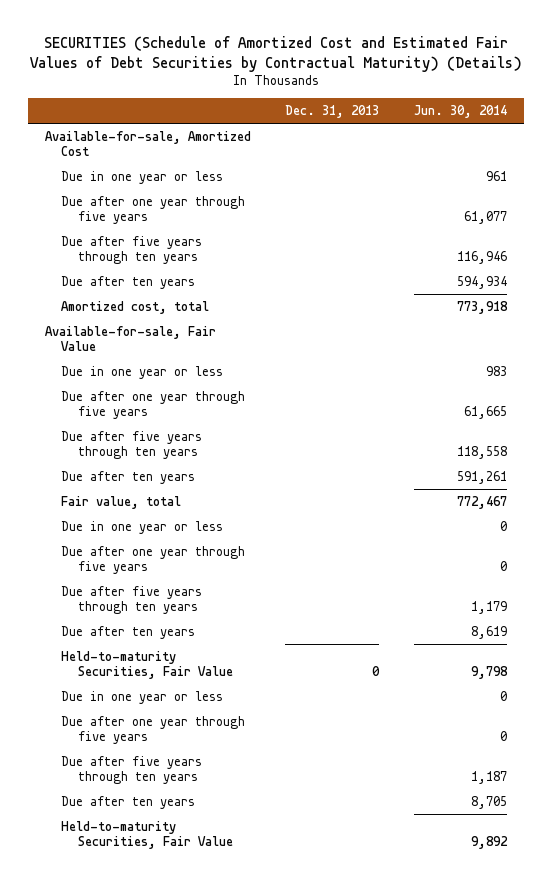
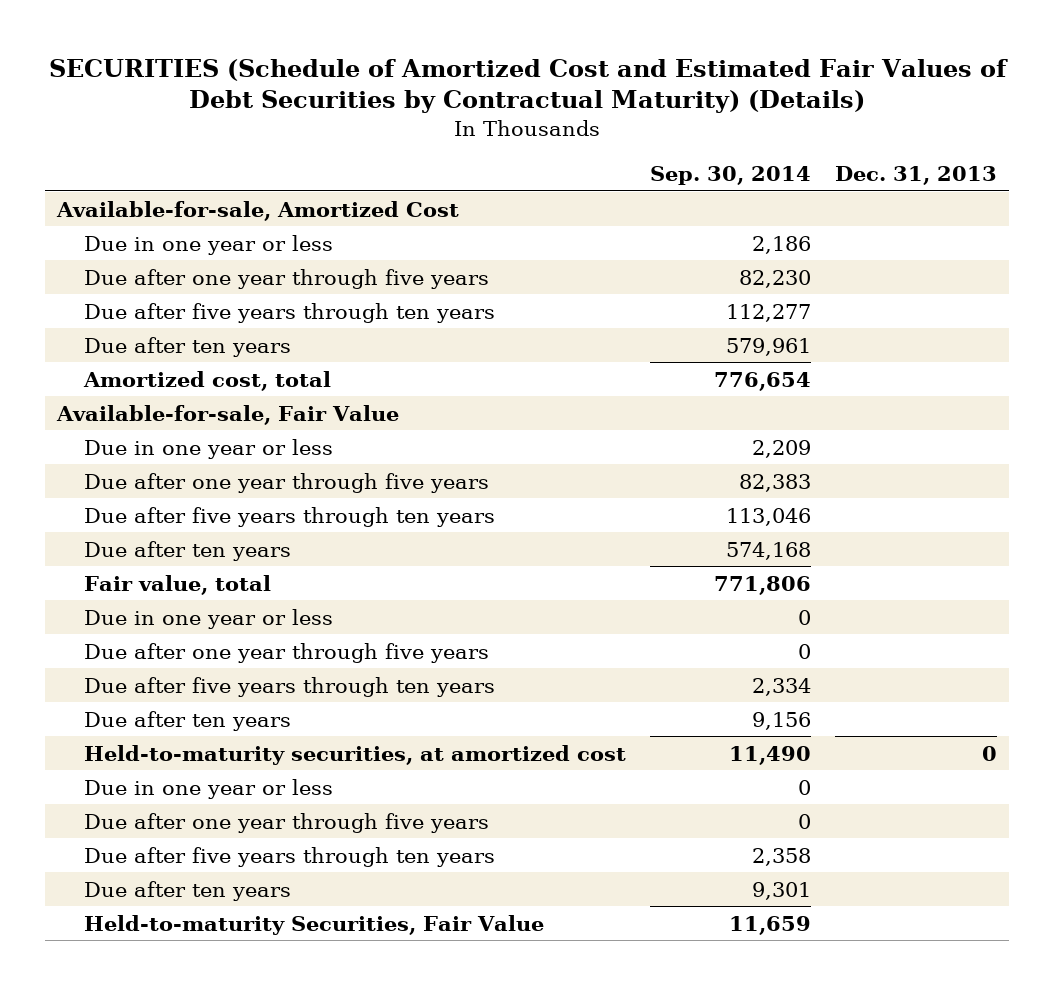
- | Dec. 31, 2013 | Jun. 30, 2014
+ | Sep. 30, 2014 | Dec. 31, 2013
- Held-to-maturity Securities, Fair Value | 0 | 9,798
+ Held-to-maturity securities, at amortized cost | 11,490 | 0

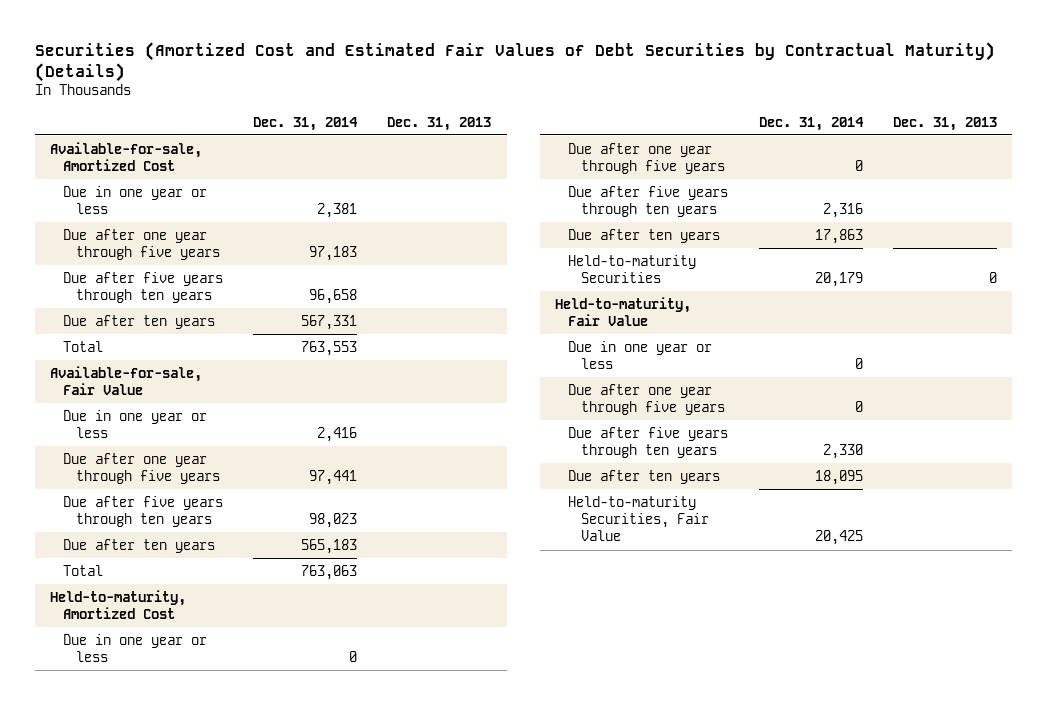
- SECURITIES (Schedule of Amortized Cost and Estimated Fair Values of Debt Securities by Contractual Maturity) (Details)
+ Securities (Amortized Cost and Estimated Fair Values of Debt Securities by Contractual Maturity) (Details)
- | Sep. 30, 2014 | Dec. 31, 2013
+ | Dec. 31, 2014 | Dec. 31, 2013
- Amortized cost, total | 776,654 |
+ Total | 763,553 |
- Fair value, total | 771,806 |
+ Total | 763,063 |
+ Held-to-maturity, Amortized Cost
- Held-to-maturity securities, at amortized cost | 11,490 | 0
+ Held-to-maturity Securities | 20,179 | 0
+ Held-to-maturity, Fair Value

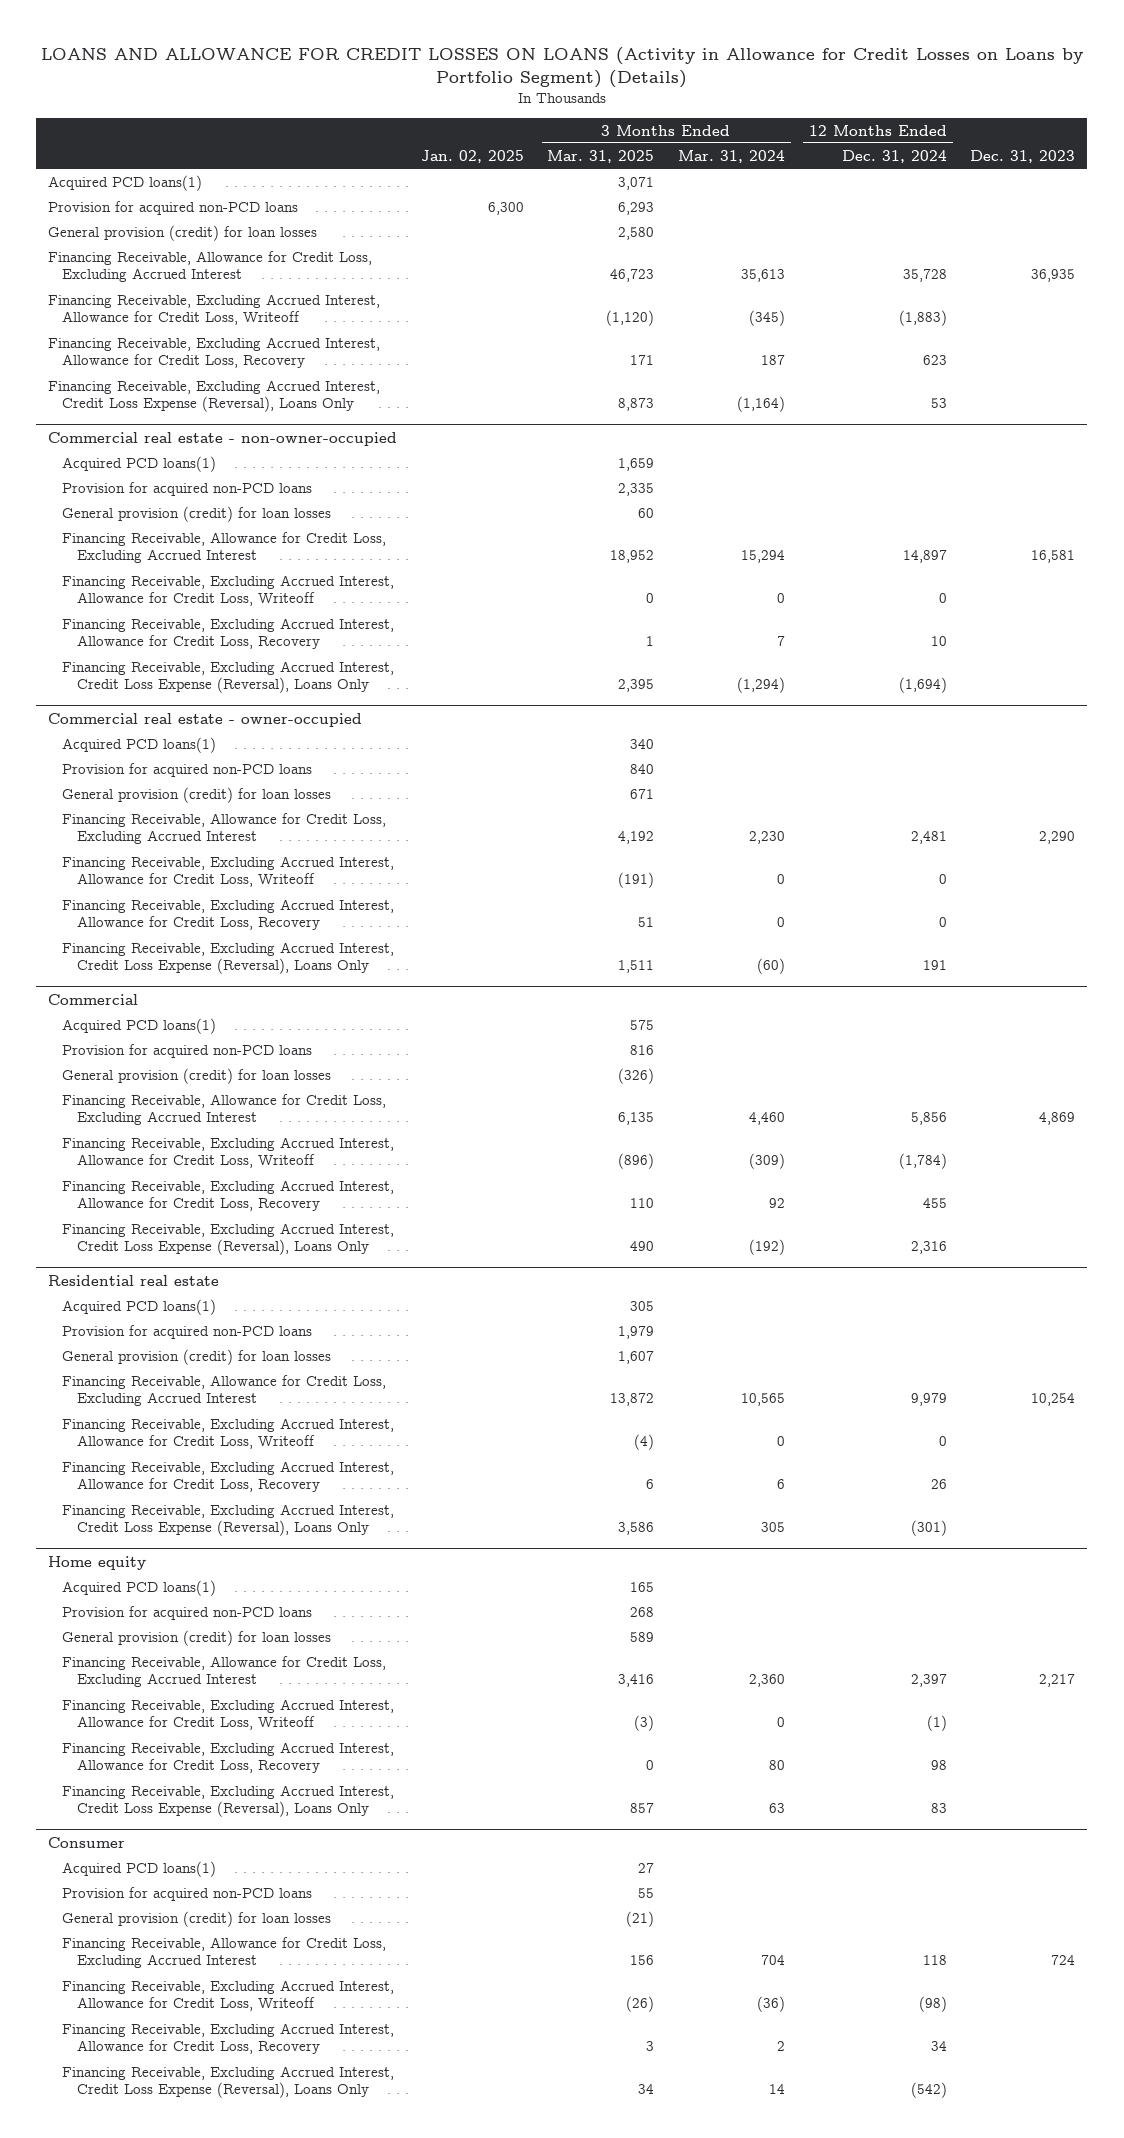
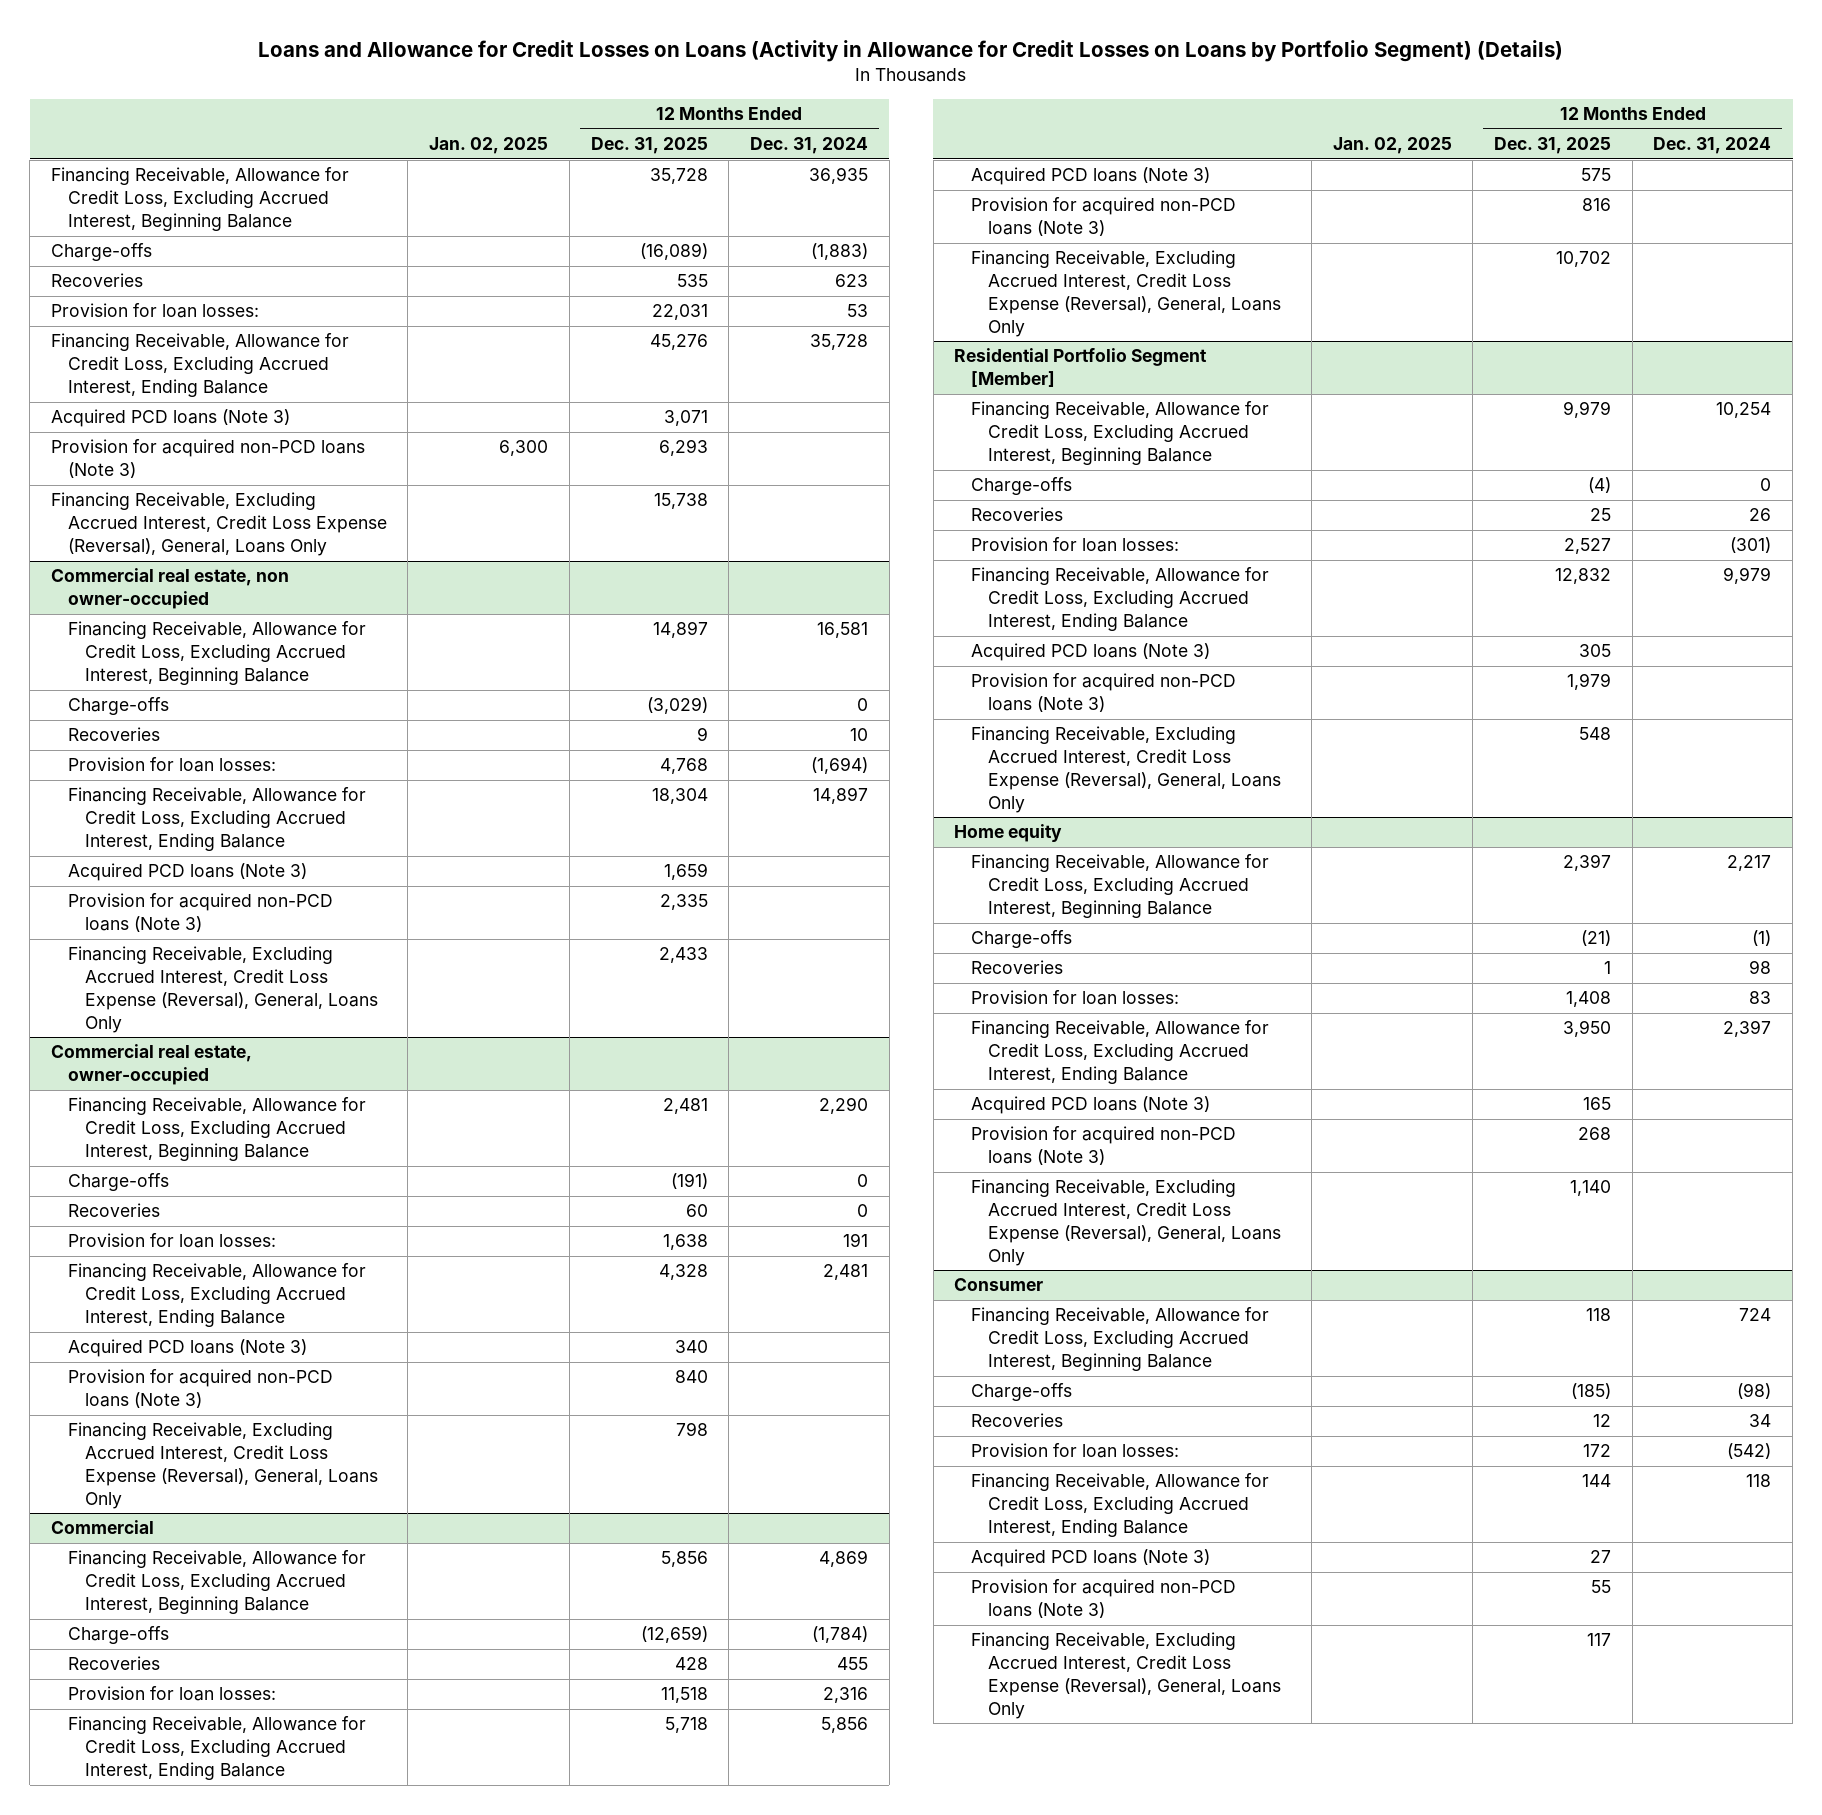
- LOANS AND ALLOWANCE FOR CREDIT LOSSES ON LOANS (Activity in Allowance for Credit Losses on Loans by Portfolio Segment) (Details)
+ Loans and Allowance for Credit Losses on Loans (Activity in Allowance for Credit Losses on Loans by Portfolio Segment) (Details)
- | Jan. 02, 2025 | 3 Months Ended Mar. 31, 2025 | 3 Months Ended Mar. 31, 2024 | 12 Months Ended Dec. 31, 2024 | Dec. 31, 2023
+ | Jan. 02, 2025 | 12 Months Ended Dec. 31, 2025 | 12 Months Ended Dec. 31, 2024
- Acquired PCD loans(1) | | 3,071 | | |
- Provision for acquired non-PCD loans | 6,300 | 6,293 | | |
- General provision (credit) for loan losses | | 2,580 | | |
- Financing Receivable, Allowance for Credit Loss, Excluding Accrued Interest | | 46,723 | 35,613 | 35,728 | 36,935
- Financing Receivable, Excluding Accrued Interest, Allowance for Credit Loss, Writeoff | | (1,120) | (345) | (1,883) |
- Financing Receivable, Excluding Accrued Interest, Allowance for Credit Loss, Recovery | | 171 | 187 | 623 |
- Financing Receivable, Excluding Accrued Interest, Credit Loss Expense (Reversal), Loans Only | | 8,873 | (1,164) | 53 |
- Commercial real estate - non-owner-occupied
- Acquired PCD loans(1) | | 1,659 | | |
- Provision for acquired non-PCD loans | | 2,335 | | |
- General provision (credit) for loan losses | | 60 | | |
- Financing Receivable, Allowance for Credit Loss, Excluding Accrued Interest | | 18,952 | 15,294 | 14,897 | 16,581
- Financing Receivable, Excluding Accrued Interest, Allowance for Credit Loss, Writeoff | | 0 | 0 | 0 |
- Financing Receivable, Excluding Accrued Interest, Allowance for Credit Loss, Recovery | | 1 | 7 | 10 |
- Financing Receivable, Excluding Accrued Interest, Credit Loss Expense (Reversal), Loans Only | | 2,395 | (1,294) | (1,694) |
- Commercial real estate - owner-occupied
- Acquired PCD loans(1) | | 340 | | |
- Provision for acquired non-PCD loans | | 840 | | |
- General provision (credit) for loan losses | | 671 | | |
- Financing Receivable, Allowance for Credit Loss, Excluding Accrued Interest | | 4,192 | 2,230 | 2,481 | 2,290
- Financing Receivable, Excluding Accrued Interest, Allowance for Credit Loss, Writeoff | | (191) | 0 | 0 |
- Financing Receivable, Excluding Accrued Interest, Allowance for Credit Loss, Recovery | | 51 | 0 | 0 |
- Financing Receivable, Excluding Accrued Interest, Credit Loss Expense (Reversal), Loans Only | | 1,511 | (60) | 191 |
+ Financing Receivable, Allowance for Credit Loss, Excluding Accrued Interest, Beginning Balance | | 35,728 | 36,935
+ Charge-offs | | (16,089) | (1,883)
+ Recoveries | | 535 | 623
+ Provision for loan losses: | | 22,031 | 53
+ Financing Receivable, Allowance for Credit Loss, Excluding Accrued Interest, Ending Balance | | 45,276 | 35,728
+ Acquired PCD loans (Note 3) | | 3,071 |
+ Provision for acquired non-PCD loans (Note 3) | 6,300 | 6,293 |
+ Financing Receivable, Excluding Accrued Interest, Credit Loss Expense (Reversal), General, Loans Only | | 15,738 |
+ Commercial real estate, non owner-occupied
+ Financing Receivable, Allowance for Credit Loss, Excluding Accrued Interest, Beginning Balance | | 14,897 | 16,581
+ Charge-offs | | (3,029) | 0
+ Recoveries | | 9 | 10
+ Provision for loan losses: | | 4,768 | (1,694)
+ Financing Receivable, Allowance for Credit Loss, Excluding Accrued Interest, Ending Balance | | 18,304 | 14,897
+ Acquired PCD loans (Note 3) | | 1,659 |
+ Provision for acquired non-PCD loans (Note 3) | | 2,335 |
+ Financing Receivable, Excluding Accrued Interest, Credit Loss Expense (Reversal), General, Loans Only | | 2,433 |
+ Commercial real estate, owner-occupied
+ Financing Receivable, Allowance for Credit Loss, Excluding Accrued Interest, Beginning Balance | | 2,481 | 2,290
+ Charge-offs | | (191) | 0
+ Recoveries | | 60 | 0
+ Provision for loan losses: | | 1,638 | 191
+ Financing Receivable, Allowance for Credit Loss, Excluding Accrued Interest, Ending Balance | | 4,328 | 2,481
+ Acquired PCD loans (Note 3) | | 340 |
+ Provision for acquired non-PCD loans (Note 3) | | 840 |
+ Financing Receivable, Excluding Accrued Interest, Credit Loss Expense (Reversal), General, Loans Only | | 798 |
@ Commercial
- Acquired PCD loans(1) | | 575 | | |
- Provision for acquired non-PCD loans | | 816 | | |
- General provision (credit) for loan losses | | (326) | | |
- Financing Receivable, Allowance for Credit Loss, Excluding Accrued Interest | | 6,135 | 4,460 | 5,856 | 4,869
- Financing Receivable, Excluding Accrued Interest, Allowance for Credit Loss, Writeoff | | (896) | (309) | (1,784) |
- Financing Receivable, Excluding Accrued Interest, Allowance for Credit Loss, Recovery | | 110 | 92 | 455 |
- Financing Receivable, Excluding Accrued Interest, Credit Loss Expense (Reversal), Loans Only | | 490 | (192) | 2,316 |
- Residential real estate
- Acquired PCD loans(1) | | 305 | | |
- Provision for acquired non-PCD loans | | 1,979 | | |
- General provision (credit) for loan losses | | 1,607 | | |
- Financing Receivable, Allowance for Credit Loss, Excluding Accrued Interest | | 13,872 | 10,565 | 9,979 | 10,254
- Financing Receivable, Excluding Accrued Interest, Allowance for Credit Loss, Writeoff | | (4) | 0 | 0 |
- Financing Receivable, Excluding Accrued Interest, Allowance for Credit Loss, Recovery | | 6 | 6 | 26 |
- Financing Receivable, Excluding Accrued Interest, Credit Loss Expense (Reversal), Loans Only | | 3,586 | 305 | (301) |
@ Commercial
+ Financing Receivable, Allowance for Credit Loss, Excluding Accrued Interest, Beginning Balance | | 5,856 | 4,869
+ Charge-offs | | (12,659) | (1,784)
+ Recoveries | | 428 | 455
+ Provision for loan losses: | | 11,518 | 2,316
+ Financing Receivable, Allowance for Credit Loss, Excluding Accrued Interest, Ending Balance | | 5,718 | 5,856
+ Acquired PCD loans (Note 3) | | 575 |
+ Provision for acquired non-PCD loans (Note 3) | | 816 |
+ Financing Receivable, Excluding Accrued Interest, Credit Loss Expense (Reversal), General, Loans Only | | 10,702 |
+ Residential Portfolio Segment [Member]
+ Financing Receivable, Allowance for Credit Loss, Excluding Accrued Interest, Beginning Balance | | 9,979 | 10,254
+ Charge-offs | | (4) | 0
+ Recoveries | | 25 | 26
+ Provision for loan losses: | | 2,527 | (301)
+ Financing Receivable, Allowance for Credit Loss, Excluding Accrued Interest, Ending Balance | | 12,832 | 9,979
+ Acquired PCD loans (Note 3) | | 305 |
+ Provision for acquired non-PCD loans (Note 3) | | 1,979 |
+ Financing Receivable, Excluding Accrued Interest, Credit Loss Expense (Reversal), General, Loans Only | | 548 |
@ Home equity
- Acquired PCD loans(1) | | 165 | | |
- Provision for acquired non-PCD loans | | 268 | | |
- General provision (credit) for loan losses | | 589 | | |
- Financing Receivable, Allowance for Credit Loss, Excluding Accrued Interest | | 3,416 | 2,360 | 2,397 | 2,217
- Financing Receivable, Excluding Accrued Interest, Allowance for Credit Loss, Writeoff | | (3) | 0 | (1) |
- Financing Receivable, Excluding Accrued Interest, Allowance for Credit Loss, Recovery | | 0 | 80 | 98 |
- Financing Receivable, Excluding Accrued Interest, Credit Loss Expense (Reversal), Loans Only | | 857 | 63 | 83 |
+ Financing Receivable, Allowance for Credit Loss, Excluding Accrued Interest, Beginning Balance | | 2,397 | 2,217
+ Charge-offs | | (21) | (1)
+ Recoveries | | 1 | 98
+ Provision for loan losses: | | 1,408 | 83
+ Financing Receivable, Allowance for Credit Loss, Excluding Accrued Interest, Ending Balance | | 3,950 | 2,397
+ Acquired PCD loans (Note 3) | | 165 |
+ Provision for acquired non-PCD loans (Note 3) | | 268 |
+ Financing Receivable, Excluding Accrued Interest, Credit Loss Expense (Reversal), General, Loans Only | | 1,140 |
@ Consumer
- Acquired PCD loans(1) | | 27 | | |
- Provision for acquired non-PCD loans | | 55 | | |
- General provision (credit) for loan losses | | (21) | | |
- Financing Receivable, Allowance for Credit Loss, Excluding Accrued Interest | | 156 | 704 | 118 | 724
- Financing Receivable, Excluding Accrued Interest, Allowance for Credit Loss, Writeoff | | (26) | (36) | (98) |
- Financing Receivable, Excluding Accrued Interest, Allowance for Credit Loss, Recovery | | 3 | 2 | 34 |
- Financing Receivable, Excluding Accrued Interest, Credit Loss Expense (Reversal), Loans Only | | 34 | 14 | (542) |
+ Financing Receivable, Allowance for Credit Loss, Excluding Accrued Interest, Beginning Balance | | 118 | 724
+ Charge-offs | | (185) | (98)
+ Recoveries | | 12 | 34
+ Provision for loan losses: | | 172 | (542)
+ Financing Receivable, Allowance for Credit Loss, Excluding Accrued Interest, Ending Balance | | 144 | 118
+ Acquired PCD loans (Note 3) | | 27 |
+ Provision for acquired non-PCD loans (Note 3) | | 55 |
+ Financing Receivable, Excluding Accrued Interest, Credit Loss Expense (Reversal), General, Loans Only | | 117 |

